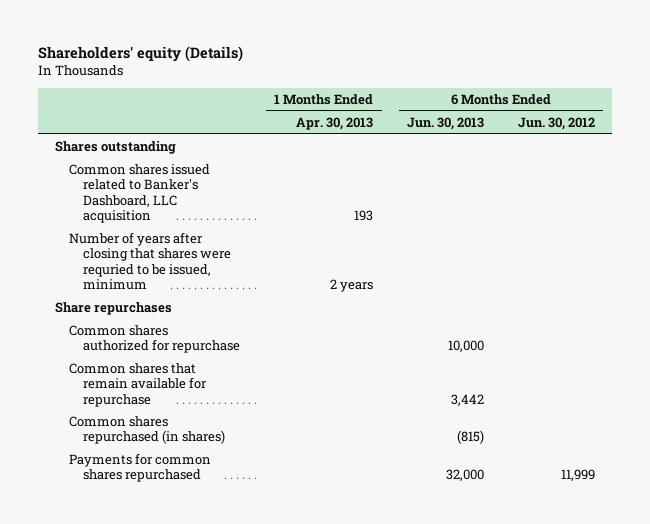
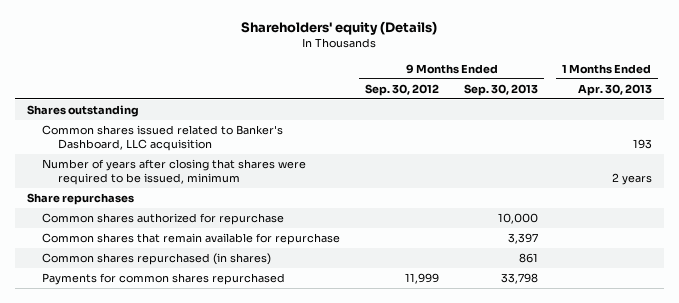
- | 1 Months Ended Apr. 30, 2013 | 6 Months Ended Jun. 30, 2013 | 6 Months Ended Jun. 30, 2012
+ | 9 Months Ended Sep. 30, 2012 | 9 Months Ended Sep. 30, 2013 | 1 Months Ended Apr. 30, 2013
- Number of years after closing that shares were requried to be issued, minimum | 2 years | |
+ Number of years after closing that shares were required to be issued, minimum | | | 2 years

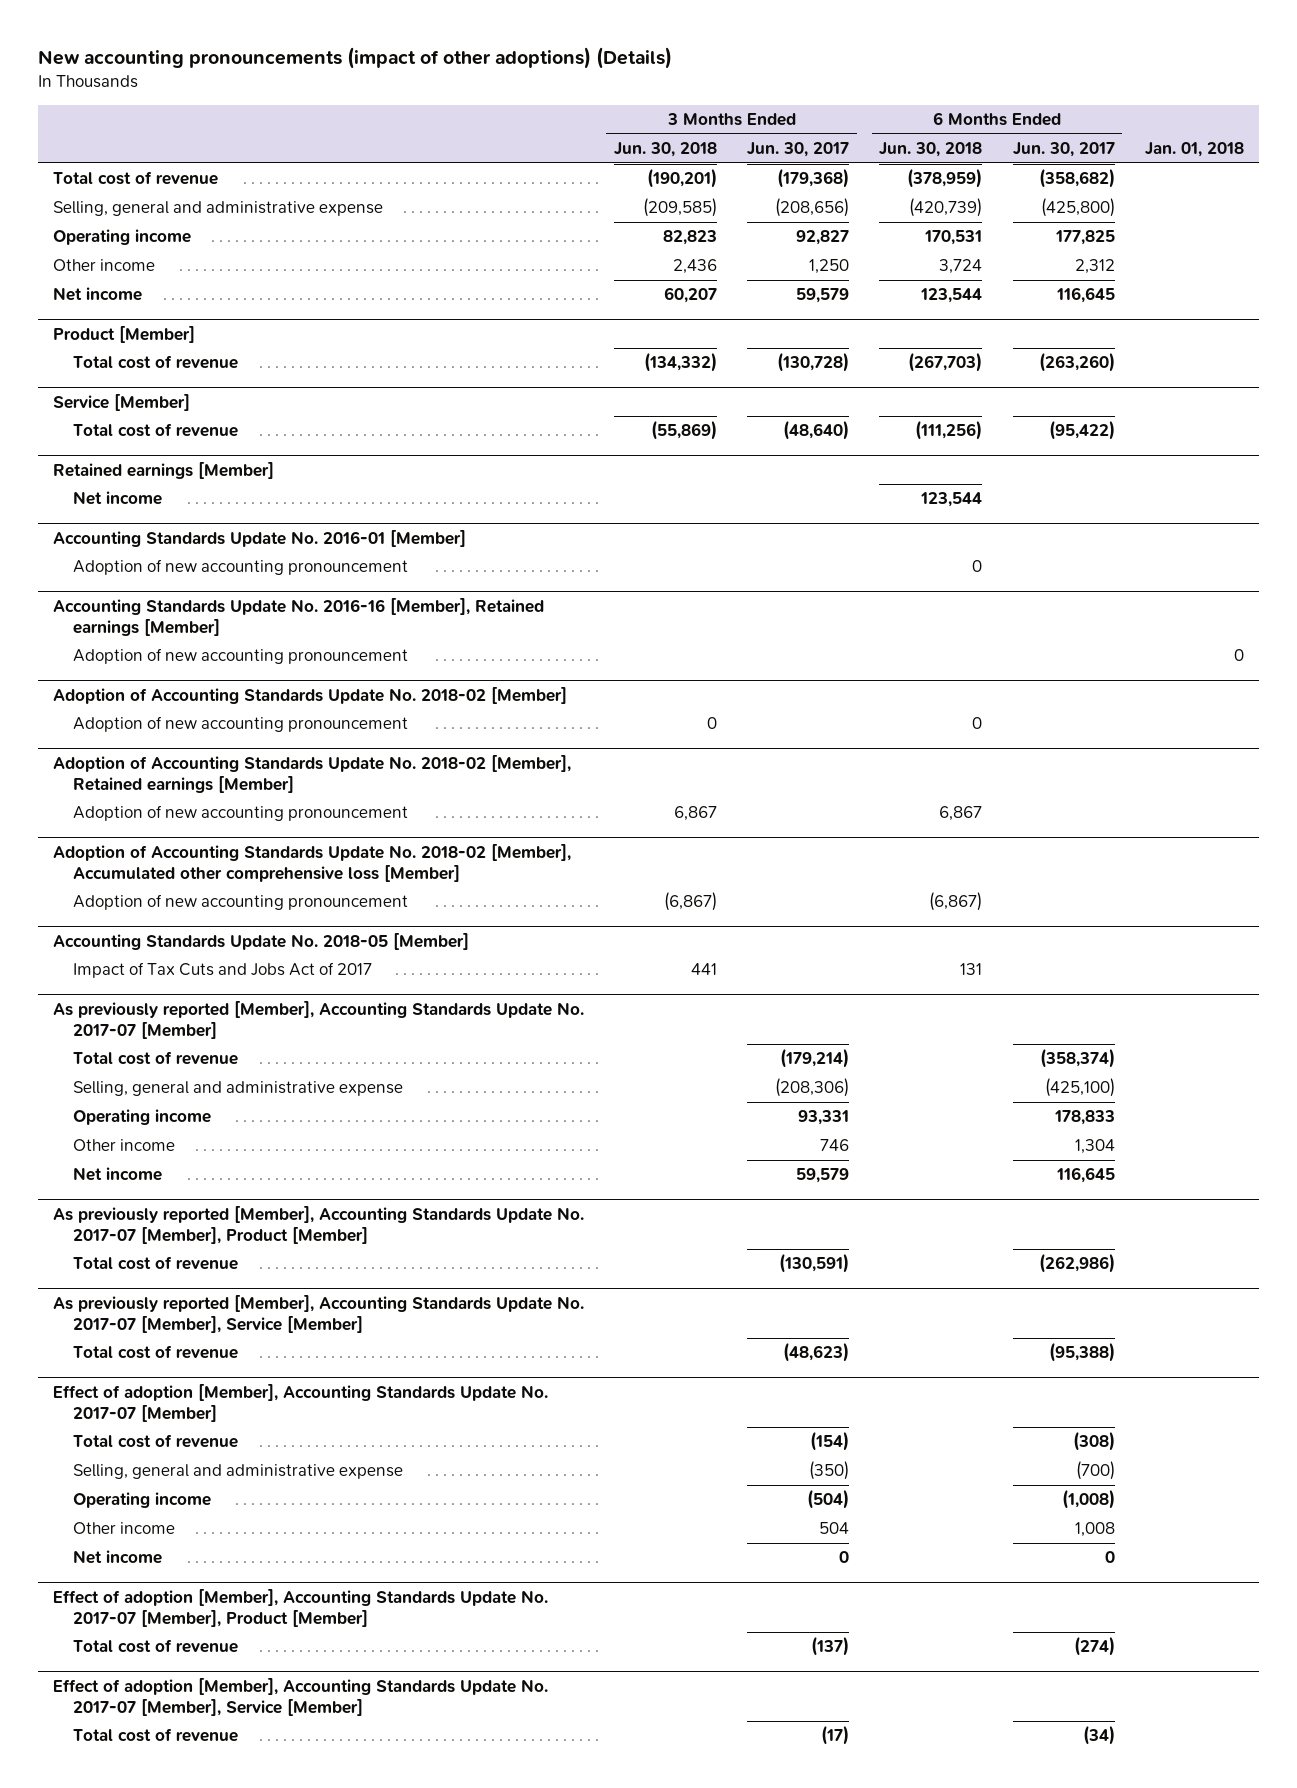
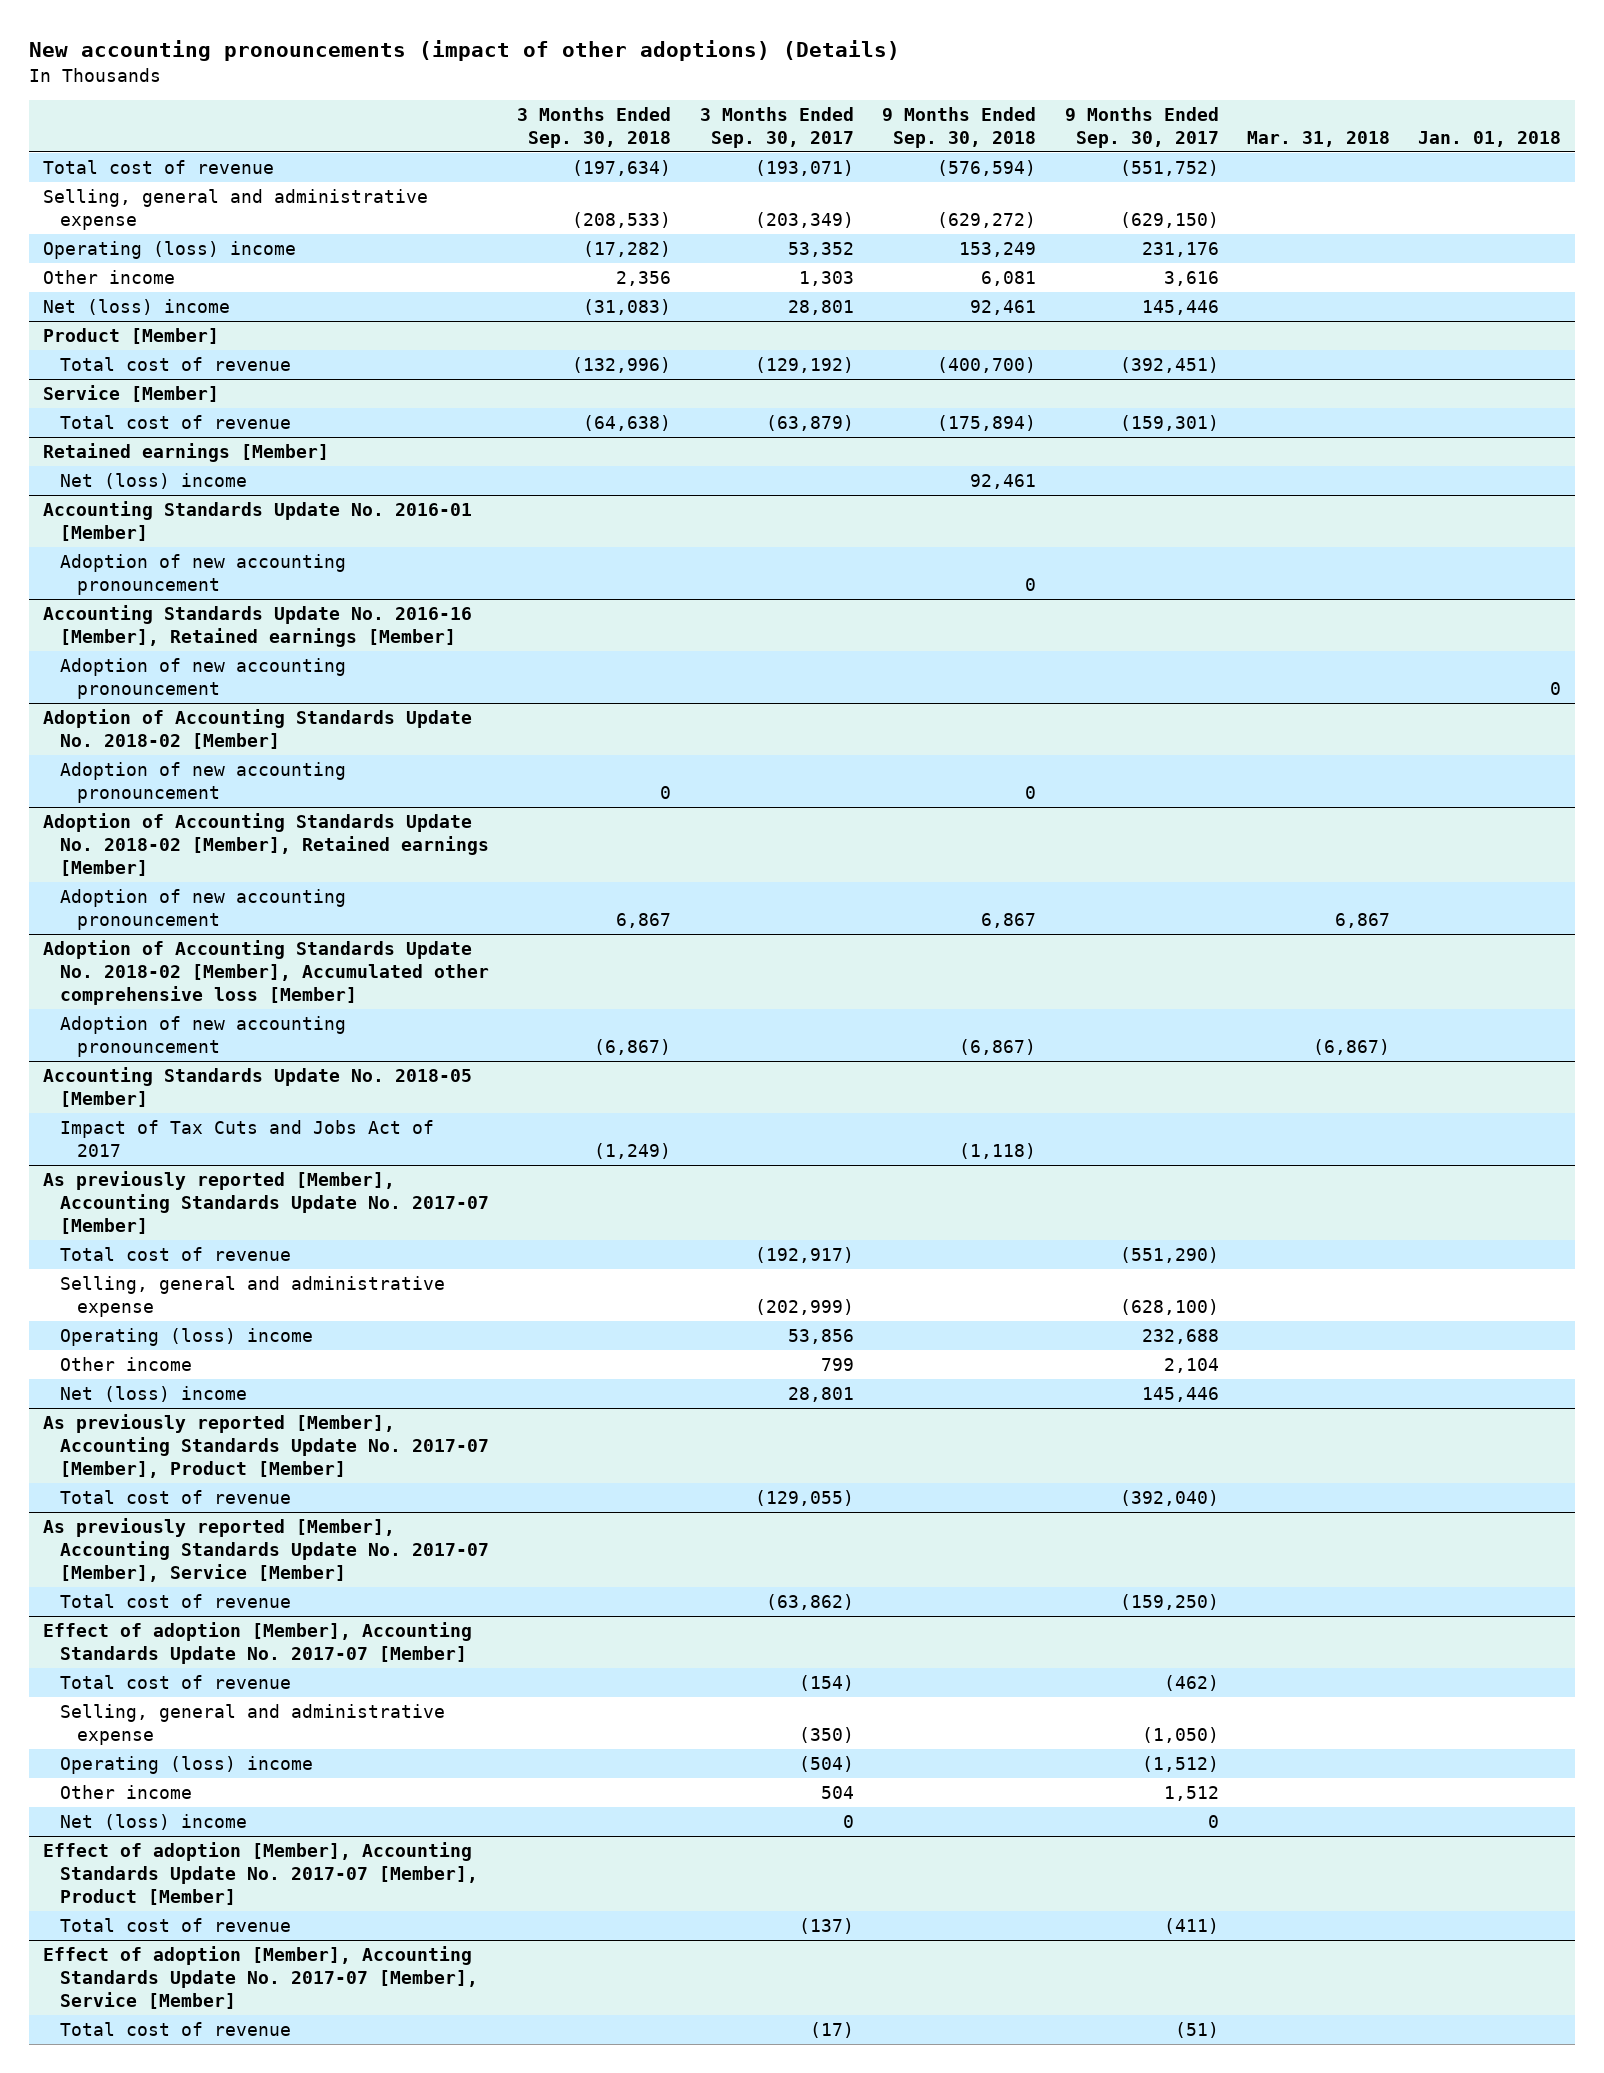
- | 3 Months Ended Jun. 30, 2018 | 3 Months Ended Jun. 30, 2017 | 6 Months Ended Jun. 30, 2018 | 6 Months Ended Jun. 30, 2017 | Jan. 01, 2018
+ | 3 Months Ended Sep. 30, 2018 | 3 Months Ended Sep. 30, 2017 | 9 Months Ended Sep. 30, 2018 | 9 Months Ended Sep. 30, 2017 | Mar. 31, 2018 | Jan. 01, 2018
- Operating income | 82,823 | 92,827 | 170,531 | 177,825 |
+ Operating (loss) income | (17,282) | 53,352 | 153,249 | 231,176 | |
- Net income | 60,207 | 59,579 | 123,544 | 116,645 |
+ Net (loss) income | (31,083) | 28,801 | 92,461 | 145,446 | |
@ Retained earnings [Member]
- Net income | | | 123,544 | |
+ Net (loss) income | | | 92,461 | | |
@ As previously reported [Member], Accounting Standards Update No. 2017-07 [Member]
- Operating income | | 93,331 | | 178,833 |
+ Operating (loss) income | | 53,856 | | 232,688 | |
- Net income | | 59,579 | | 116,645 |
+ Net (loss) income | | 28,801 | | 145,446 | |
@ Effect of adoption [Member], Accounting Standards Update No. 2017-07 [Member]
- Operating income | | (504) | | (1,008) |
+ Operating (loss) income | | (504) | | (1,512) | |
- Net income | | 0 | | 0 |
+ Net (loss) income | | 0 | | 0 | |

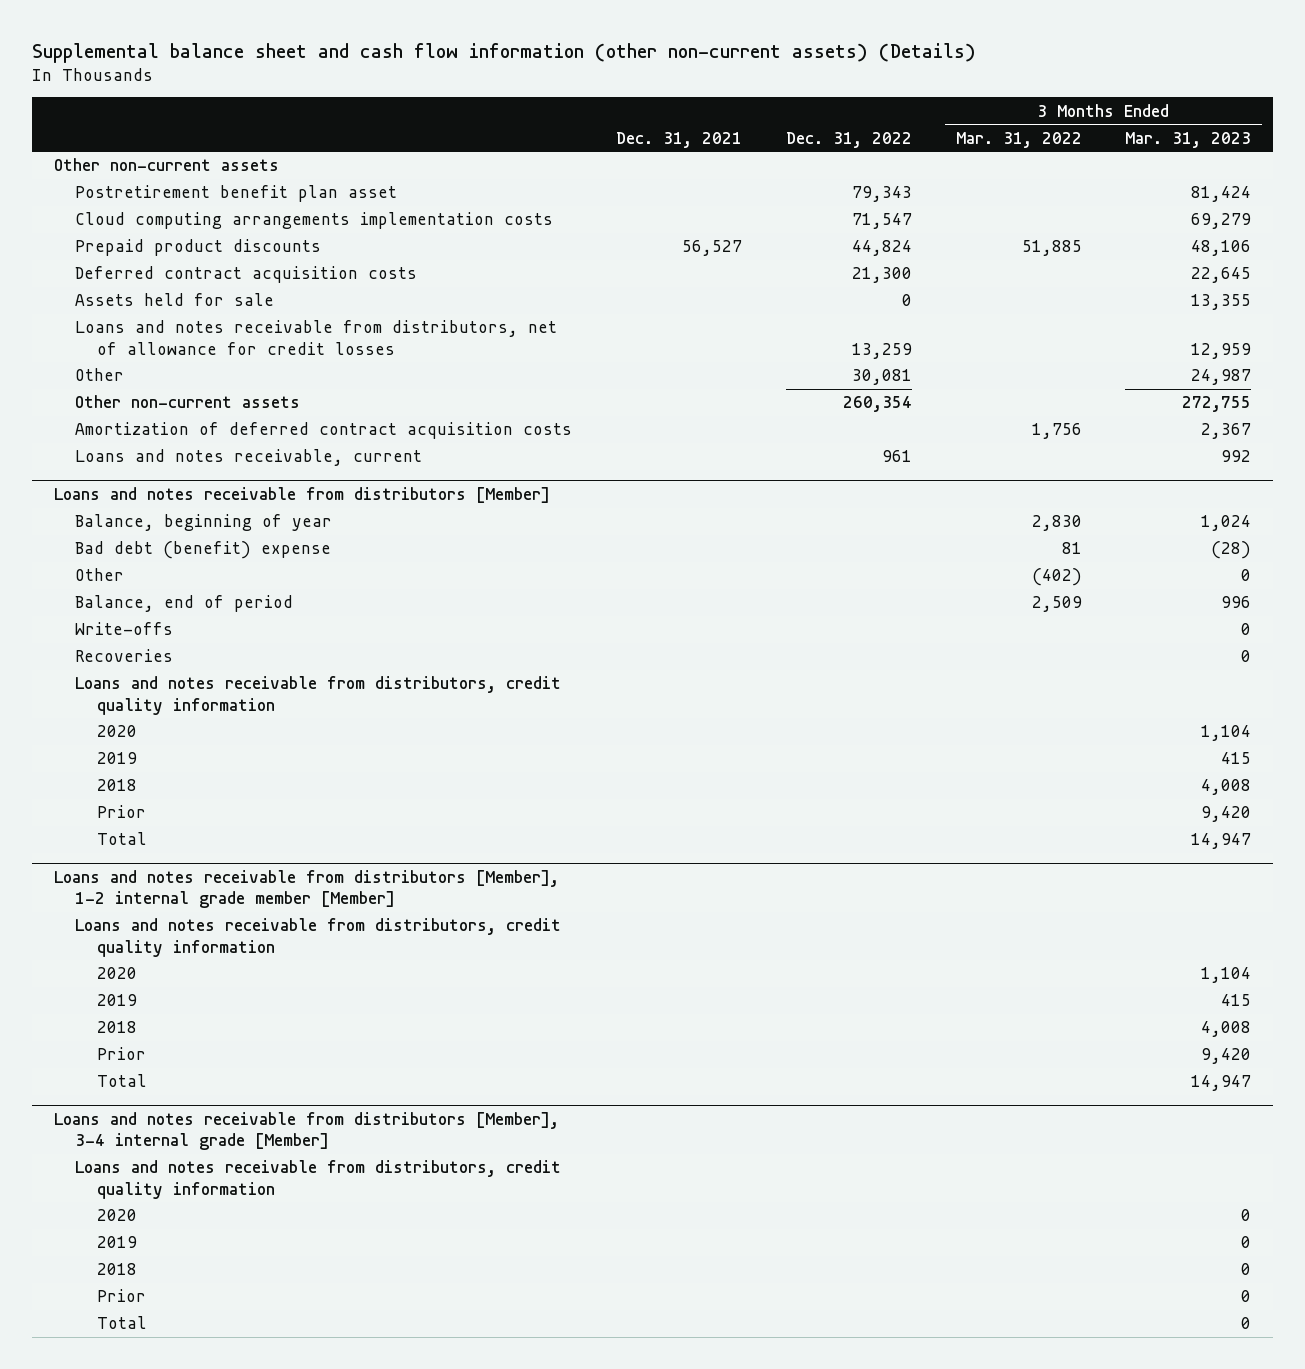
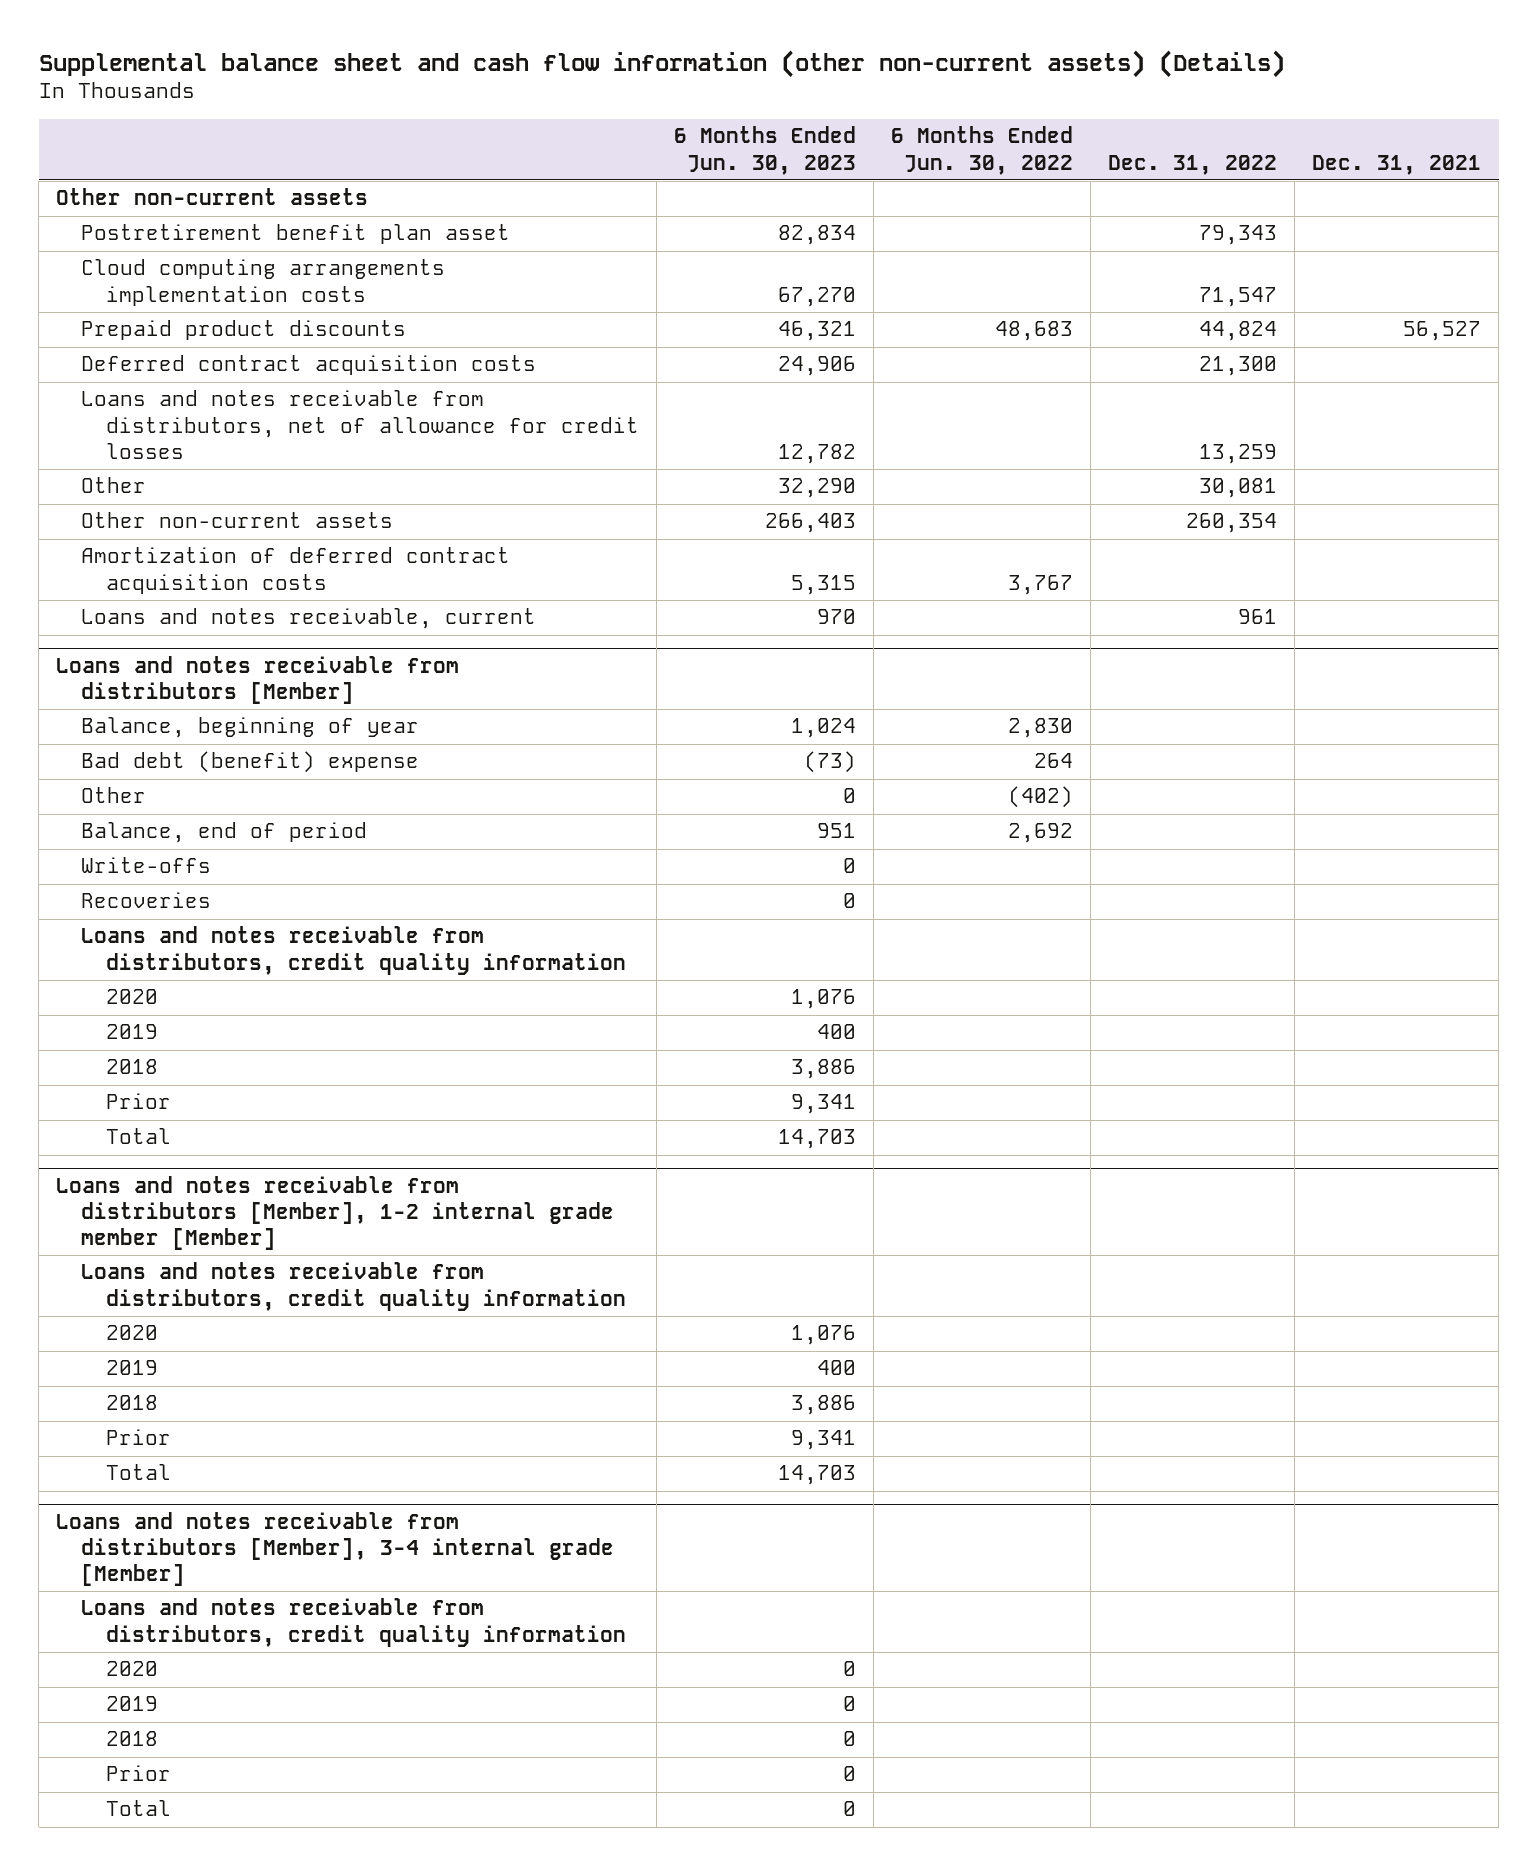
- | Dec. 31, 2021 | Dec. 31, 2022 | 3 Months Ended Mar. 31, 2022 | 3 Months Ended Mar. 31, 2023
+ | 6 Months Ended Jun. 30, 2023 | 6 Months Ended Jun. 30, 2022 | Dec. 31, 2022 | Dec. 31, 2021
- Assets held for sale | | 0 | | 13,355

